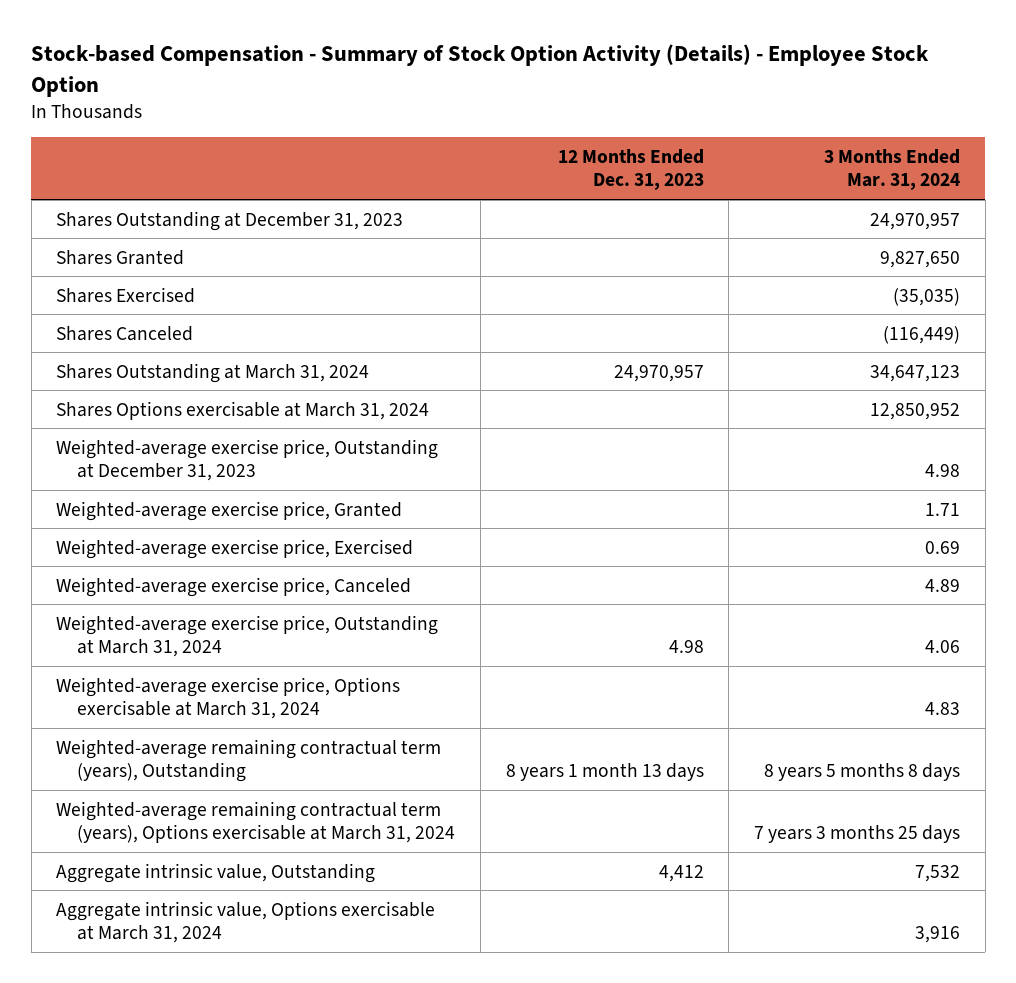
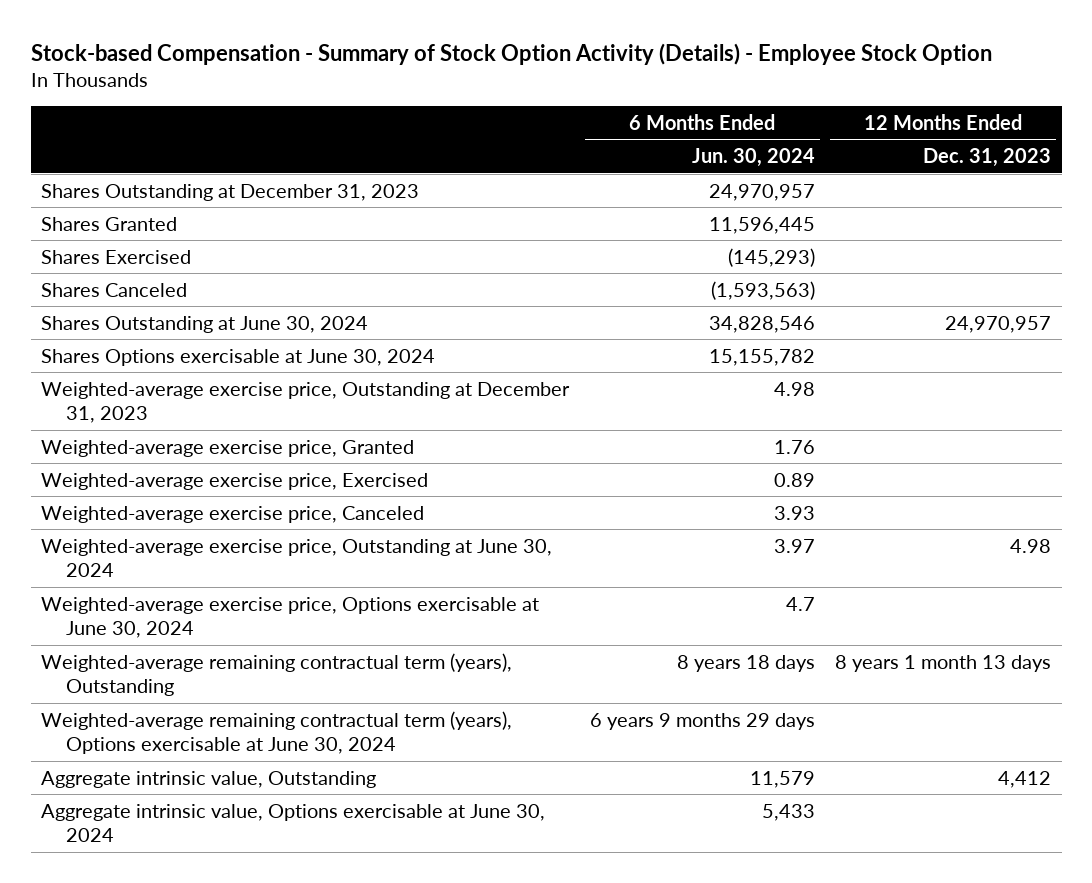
- | 12 Months Ended Dec. 31, 2023 | 3 Months Ended Mar. 31, 2024
+ | 6 Months Ended Jun. 30, 2024 | 12 Months Ended Dec. 31, 2023
- Shares Outstanding at March 31, 2024 | 24,970,957 | 34,647,123
- Shares Options exercisable at March 31, 2024 | | 12,850,952
+ Shares Outstanding at June 30, 2024 | 34,828,546 | 24,970,957
+ Shares Options exercisable at June 30, 2024 | 15,155,782 |
- Weighted-average exercise price, Outstanding at March 31, 2024 | 4.98 | 4.06
- Weighted-average exercise price, Options exercisable at March 31, 2024 | | 4.83
+ Weighted-average exercise price, Outstanding at June 30, 2024 | 3.97 | 4.98
+ Weighted-average exercise price, Options exercisable at June 30, 2024 | 4.7 |
- Weighted-average remaining contractual term (years), Options exercisable at March 31, 2024 | | 7 years 3 months 25 days
+ Weighted-average remaining contractual term (years), Options exercisable at June 30, 2024 | 6 years 9 months 29 days |
- Aggregate intrinsic value, Options exercisable at March 31, 2024 | | 3,916
+ Aggregate intrinsic value, Options exercisable at June 30, 2024 | 5,433 |

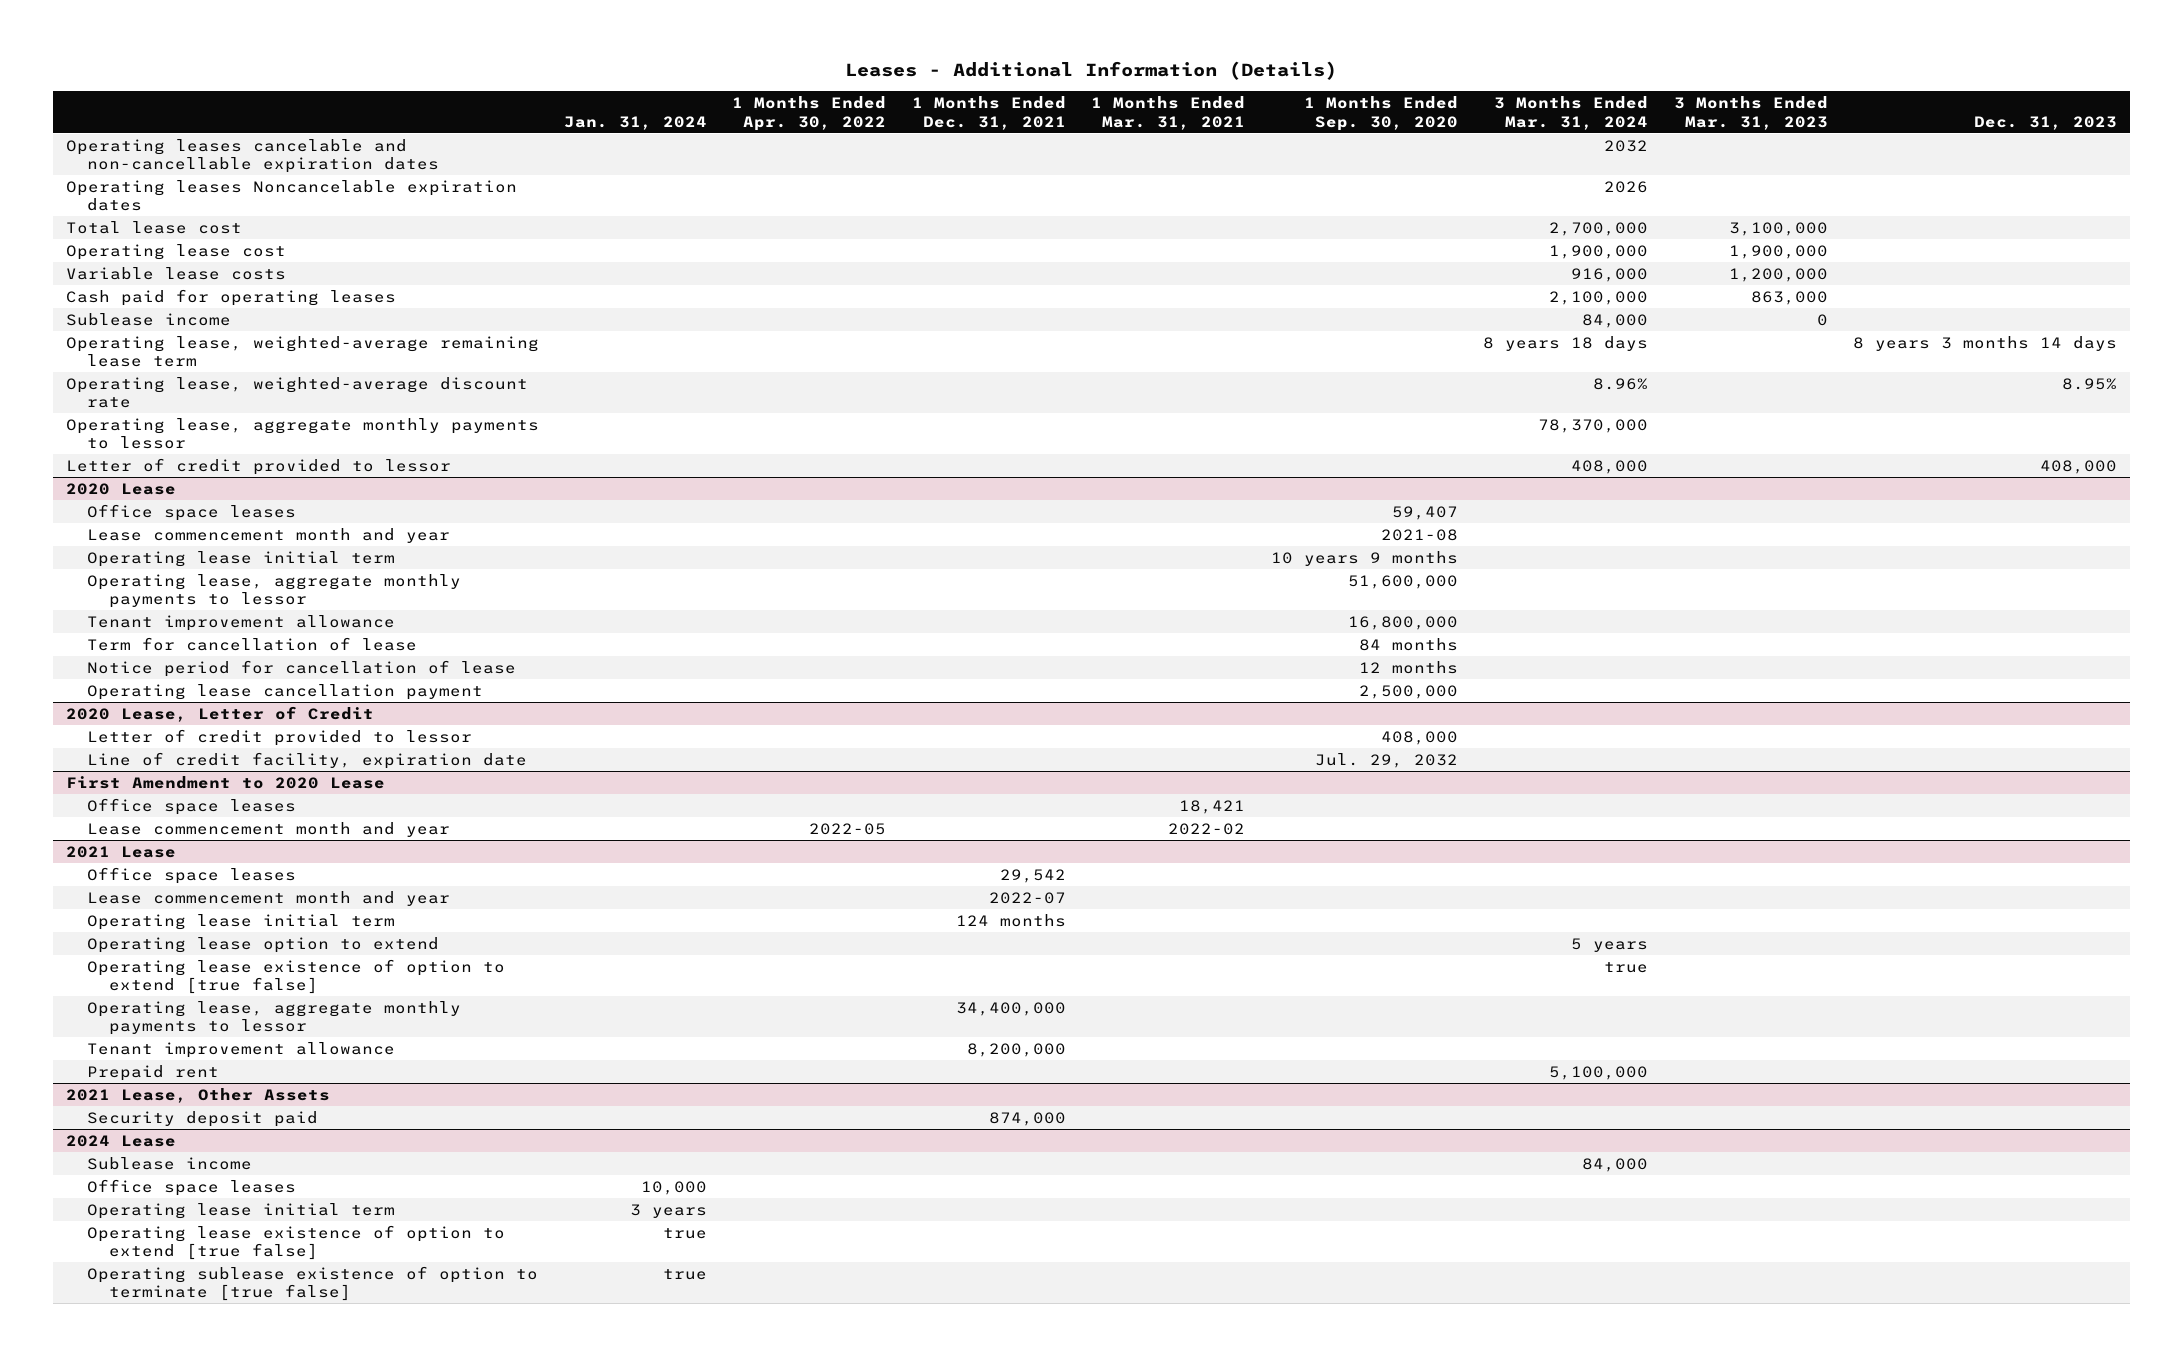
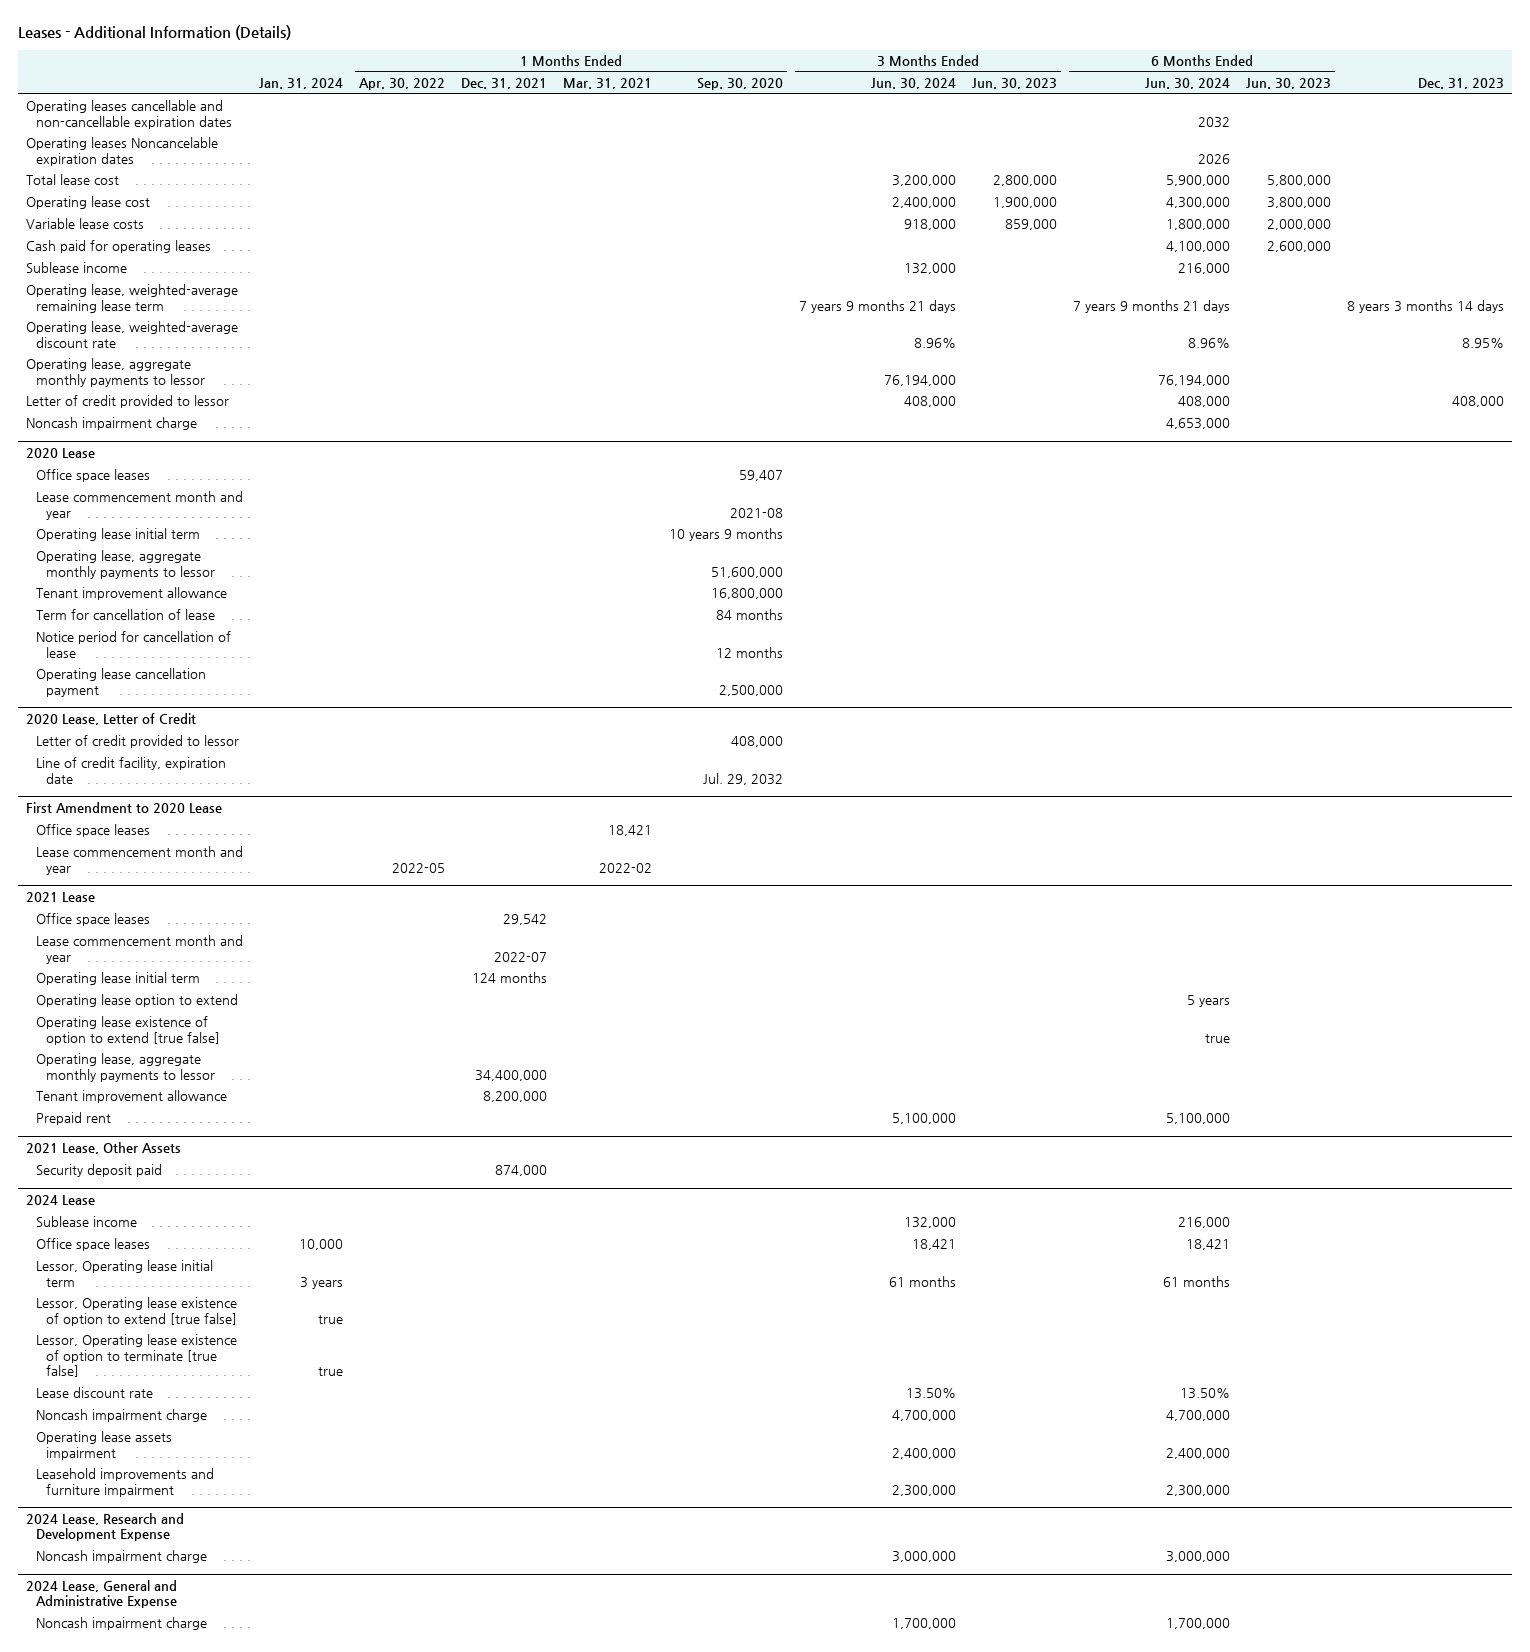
- | Jan. 31, 2024 | 1 Months Ended Apr. 30, 2022 | 1 Months Ended Dec. 31, 2021 | 1 Months Ended Mar. 31, 2021 | 1 Months Ended Sep. 30, 2020 | 3 Months Ended Mar. 31, 2024 | 3 Months Ended Mar. 31, 2023 | Dec. 31, 2023
+ | Jan. 31, 2024 | 1 Months Ended Apr. 30, 2022 | 1 Months Ended Dec. 31, 2021 | 1 Months Ended Mar. 31, 2021 | 1 Months Ended Sep. 30, 2020 | 3 Months Ended Jun. 30, 2024 | 3 Months Ended Jun. 30, 2023 | 6 Months Ended Jun. 30, 2024 | 6 Months Ended Jun. 30, 2023 | Dec. 31, 2023
- Operating leases cancelable and non-cancellable expiration dates | | | | | | 2032 | |
+ Operating leases cancellable and non-cancellable expiration dates | | | | | | | | 2032 | |
+ Noncash impairment charge | | | | | | | | 4,653,000 | |
@ 2024 Lease
- Operating lease initial term | 3 years | | | | | | |
- Operating lease existence of option to extend [true false] | true | | | | | | |
- Operating sublease existence of option to terminate [true false] | true | | | | | | |
+ Lessor, Operating lease initial term | 3 years | | | | | 61 months | | 61 months | |
+ Lessor, Operating lease existence of option to extend [true false] | true | | | | | | | | |
+ Lessor, Operating lease existence of option to terminate [true false] | true | | | | | | | | |
+ Lease discount rate | | | | | | 13.50% | | 13.50% | |
+ Noncash impairment charge | | | | | | 4,700,000 | | 4,700,000 | |
+ Operating lease assets impairment | | | | | | 2,400,000 | | 2,400,000 | |
+ Leasehold improvements and furniture impairment | | | | | | 2,300,000 | | 2,300,000 | |
+ 2024 Lease, Research and Development Expense
+ Noncash impairment charge | | | | | | 3,000,000 | | 3,000,000 | |
+ 2024 Lease, General and Administrative Expense
+ Noncash impairment charge | | | | | | 1,700,000 | | 1,700,000 | |

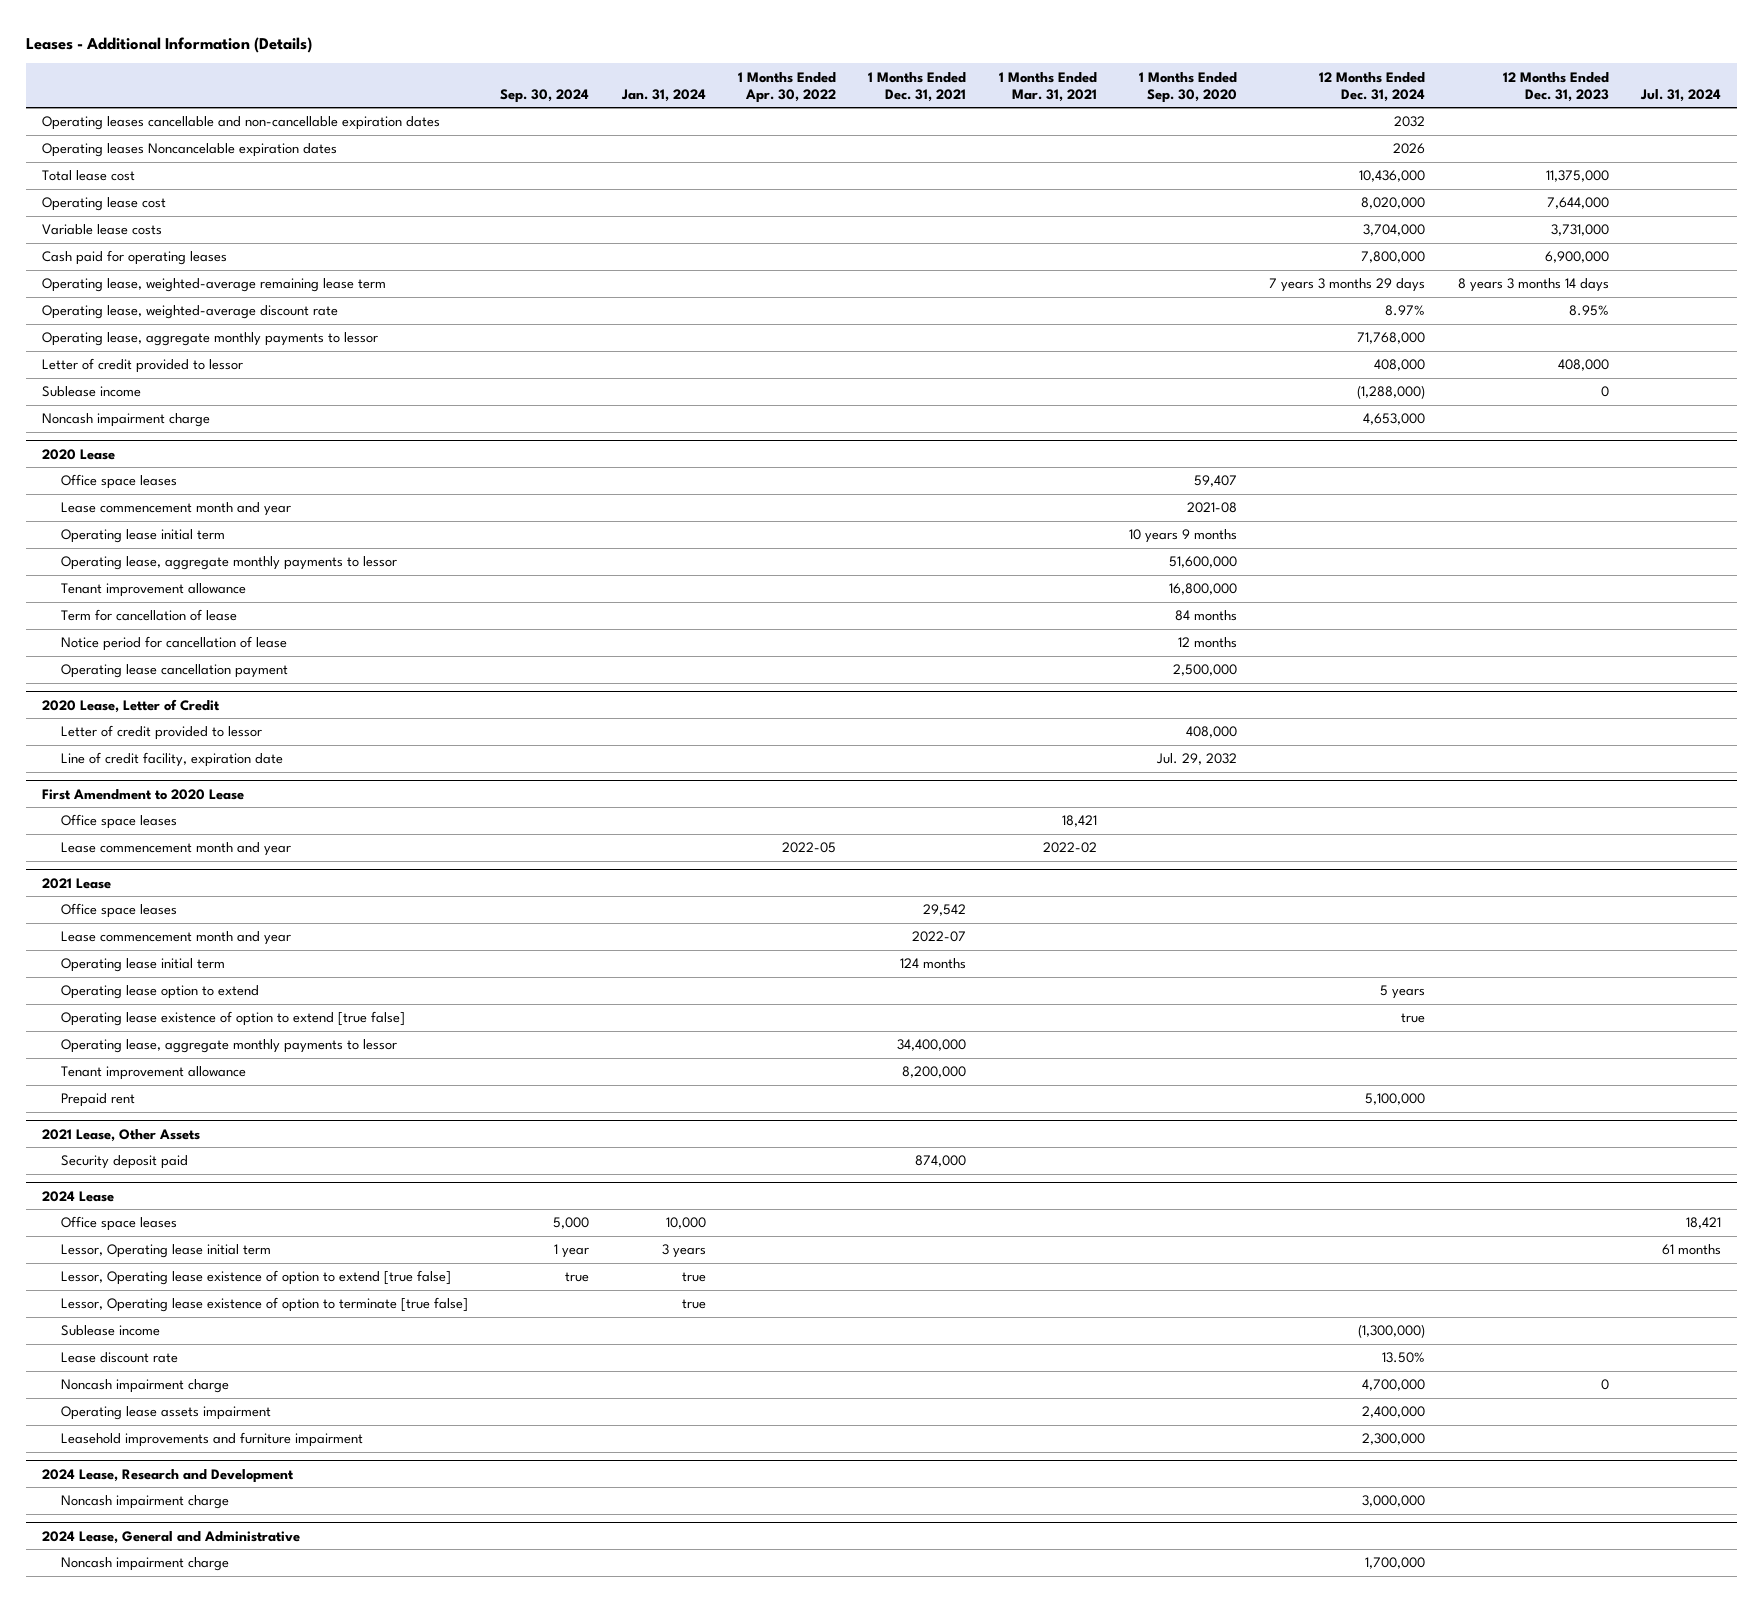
- | Jan. 31, 2024 | 1 Months Ended Apr. 30, 2022 | 1 Months Ended Dec. 31, 2021 | 1 Months Ended Mar. 31, 2021 | 1 Months Ended Sep. 30, 2020 | 3 Months Ended Jun. 30, 2024 | 3 Months Ended Jun. 30, 2023 | 6 Months Ended Jun. 30, 2024 | 6 Months Ended Jun. 30, 2023 | Dec. 31, 2023
+ | Sep. 30, 2024 | Jan. 31, 2024 | 1 Months Ended Apr. 30, 2022 | 1 Months Ended Dec. 31, 2021 | 1 Months Ended Mar. 31, 2021 | 1 Months Ended Sep. 30, 2020 | 12 Months Ended Dec. 31, 2024 | 12 Months Ended Dec. 31, 2023 | Jul. 31, 2024
moved down: Sublease income | | | | | | | (1,288,000) | 0 |
@ 2024 Lease
moved down: Sublease income | | | | | | | (1,300,000) | |
- 2024 Lease, Research and Development Expense
+ 2024 Lease, Research and Development
- 2024 Lease, General and Administrative Expense
+ 2024 Lease, General and Administrative

